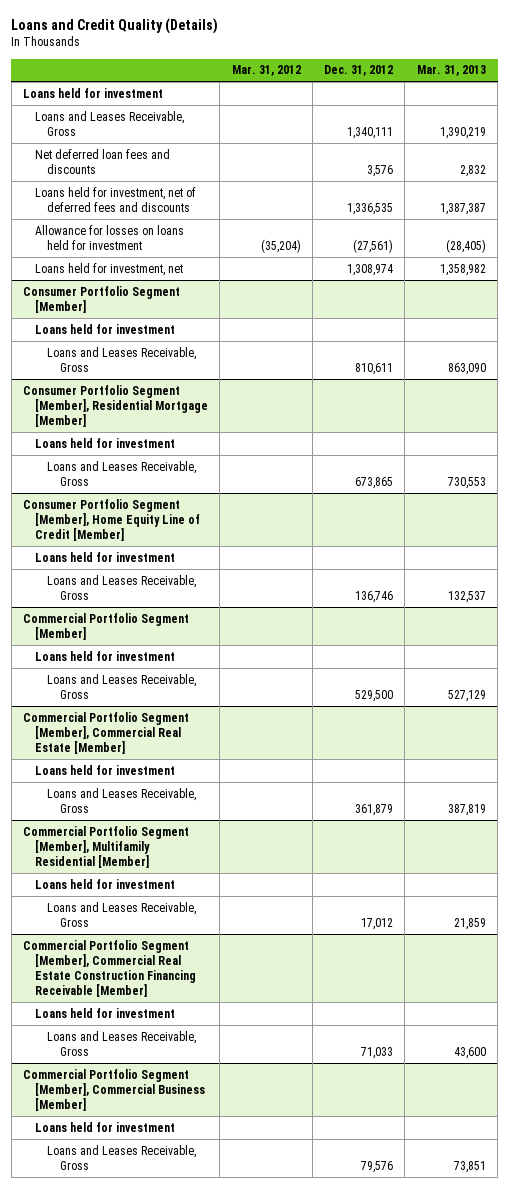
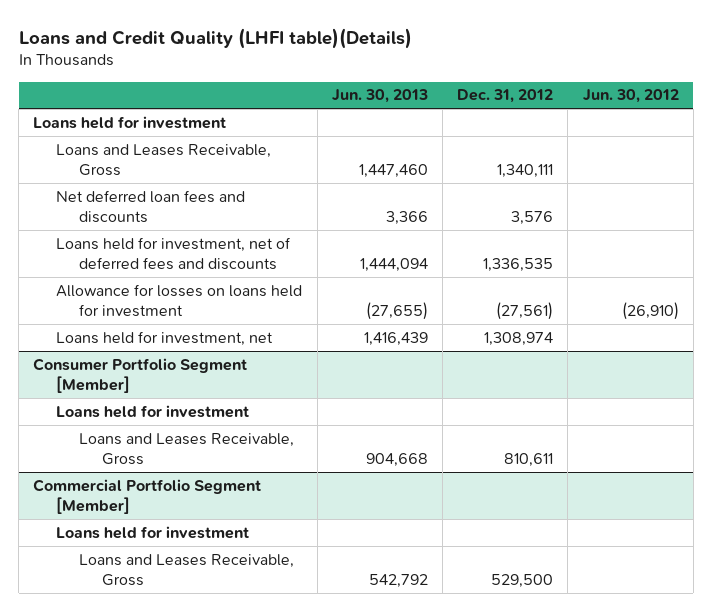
- Loans and Credit Quality (Details)
+ Loans and Credit Quality (LHFI table)(Details)
- | Mar. 31, 2012 | Dec. 31, 2012 | Mar. 31, 2013
+ | Jun. 30, 2013 | Dec. 31, 2012 | Jun. 30, 2012
- Consumer Portfolio Segment [Member], Residential Mortgage [Member]
- Loans held for investment
- Loans and Leases Receivable, Gross | | 673,865 | 730,553
- Consumer Portfolio Segment [Member], Home Equity Line of Credit [Member]
- Loans held for investment
- Loans and Leases Receivable, Gross | | 136,746 | 132,537
- Commercial Portfolio Segment [Member], Commercial Real Estate [Member]
- Loans held for investment
- Loans and Leases Receivable, Gross | | 361,879 | 387,819
- Commercial Portfolio Segment [Member], Multifamily Residential [Member]
- Loans held for investment
- Loans and Leases Receivable, Gross | | 17,012 | 21,859
- Commercial Portfolio Segment [Member], Commercial Real Estate Construction Financing Receivable [Member]
- Loans held for investment
- Loans and Leases Receivable, Gross | | 71,033 | 43,600
- Commercial Portfolio Segment [Member], Commercial Business [Member]
- Loans held for investment
- Loans and Leases Receivable, Gross | | 79,576 | 73,851

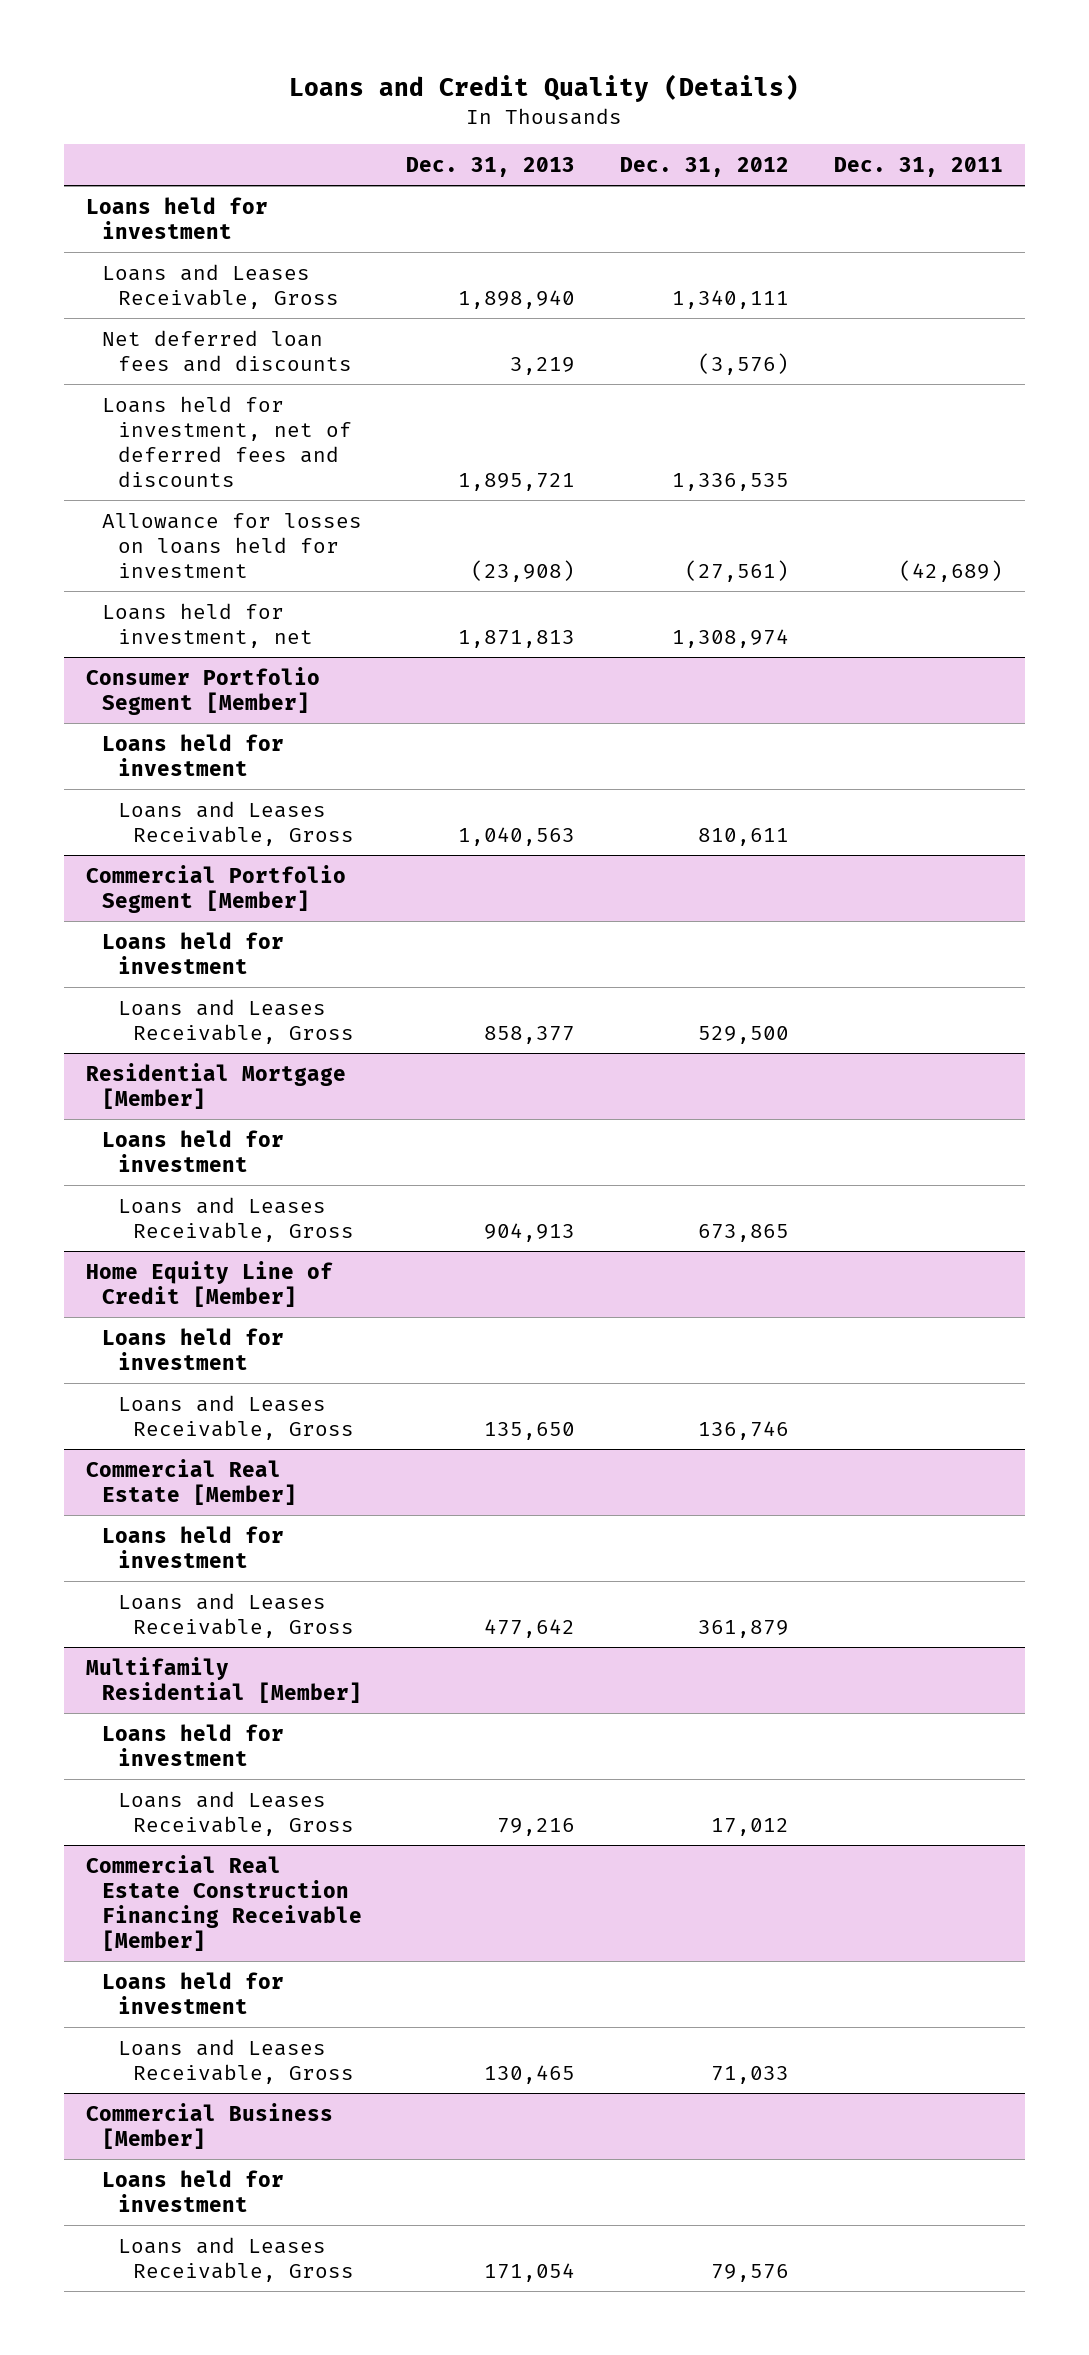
- Loans and Credit Quality (LHFI table)(Details)
+ Loans and Credit Quality (Details)
- | Jun. 30, 2013 | Dec. 31, 2012 | Jun. 30, 2012
+ | Dec. 31, 2013 | Dec. 31, 2012 | Dec. 31, 2011
- Net deferred loan fees and discounts | 3,366 | 3,576 |
+ Net deferred loan fees and discounts | 3,219 | (3,576) |
+ Residential Mortgage [Member]
+ Loans held for investment
+ Loans and Leases Receivable, Gross | 904,913 | 673,865 |
+ Home Equity Line of Credit [Member]
+ Loans held for investment
+ Loans and Leases Receivable, Gross | 135,650 | 136,746 |
+ Commercial Real Estate [Member]
+ Loans held for investment
+ Loans and Leases Receivable, Gross | 477,642 | 361,879 |
+ Multifamily Residential [Member]
+ Loans held for investment
+ Loans and Leases Receivable, Gross | 79,216 | 17,012 |
+ Commercial Real Estate Construction Financing Receivable [Member]
+ Loans held for investment
+ Loans and Leases Receivable, Gross | 130,465 | 71,033 |
+ Commercial Business [Member]
+ Loans held for investment
+ Loans and Leases Receivable, Gross | 171,054 | 79,576 |

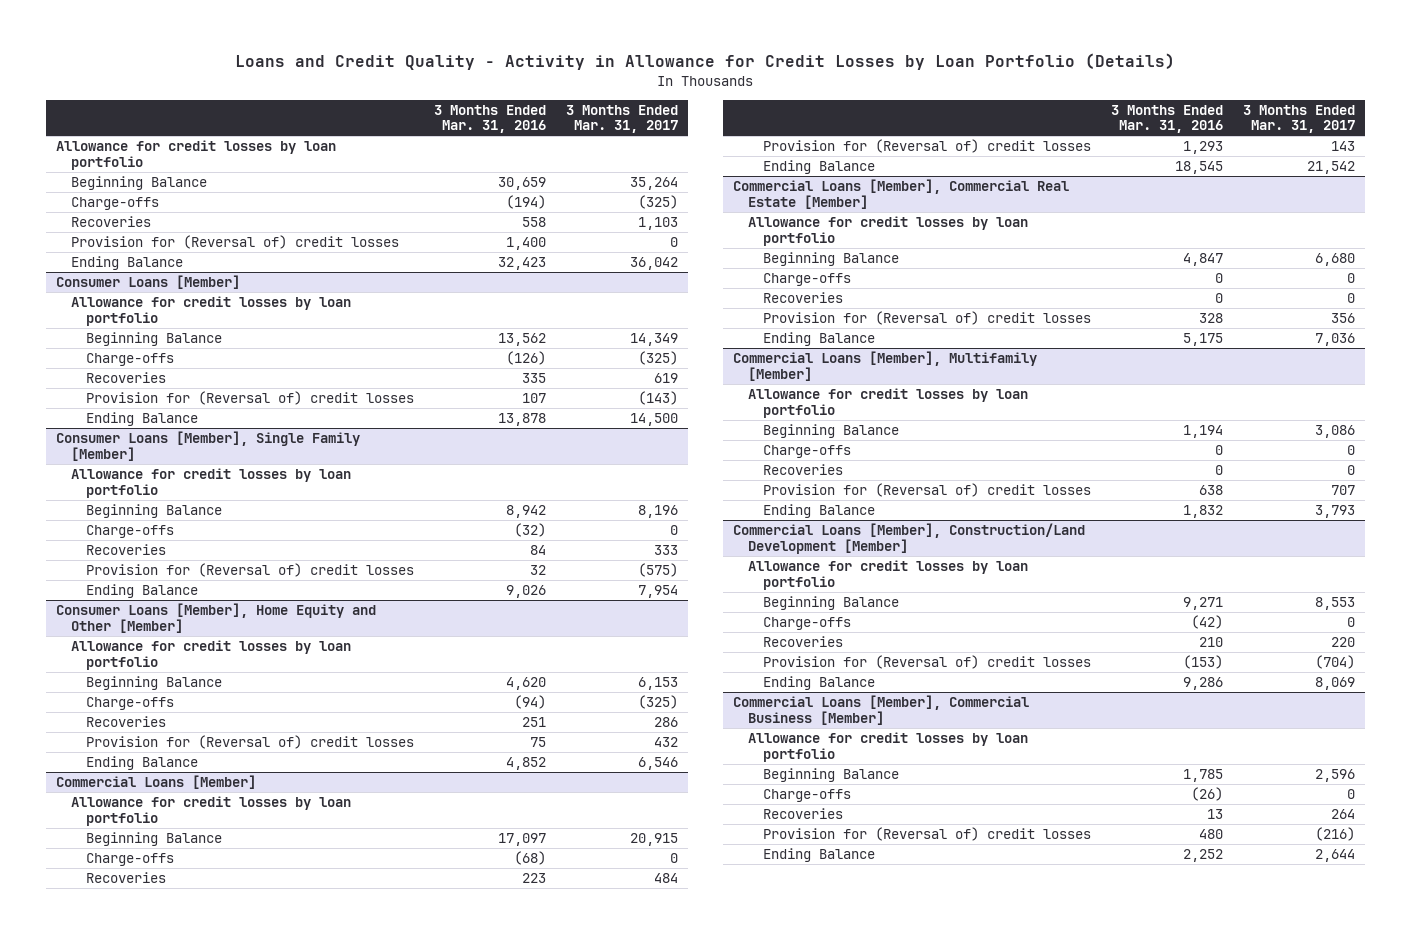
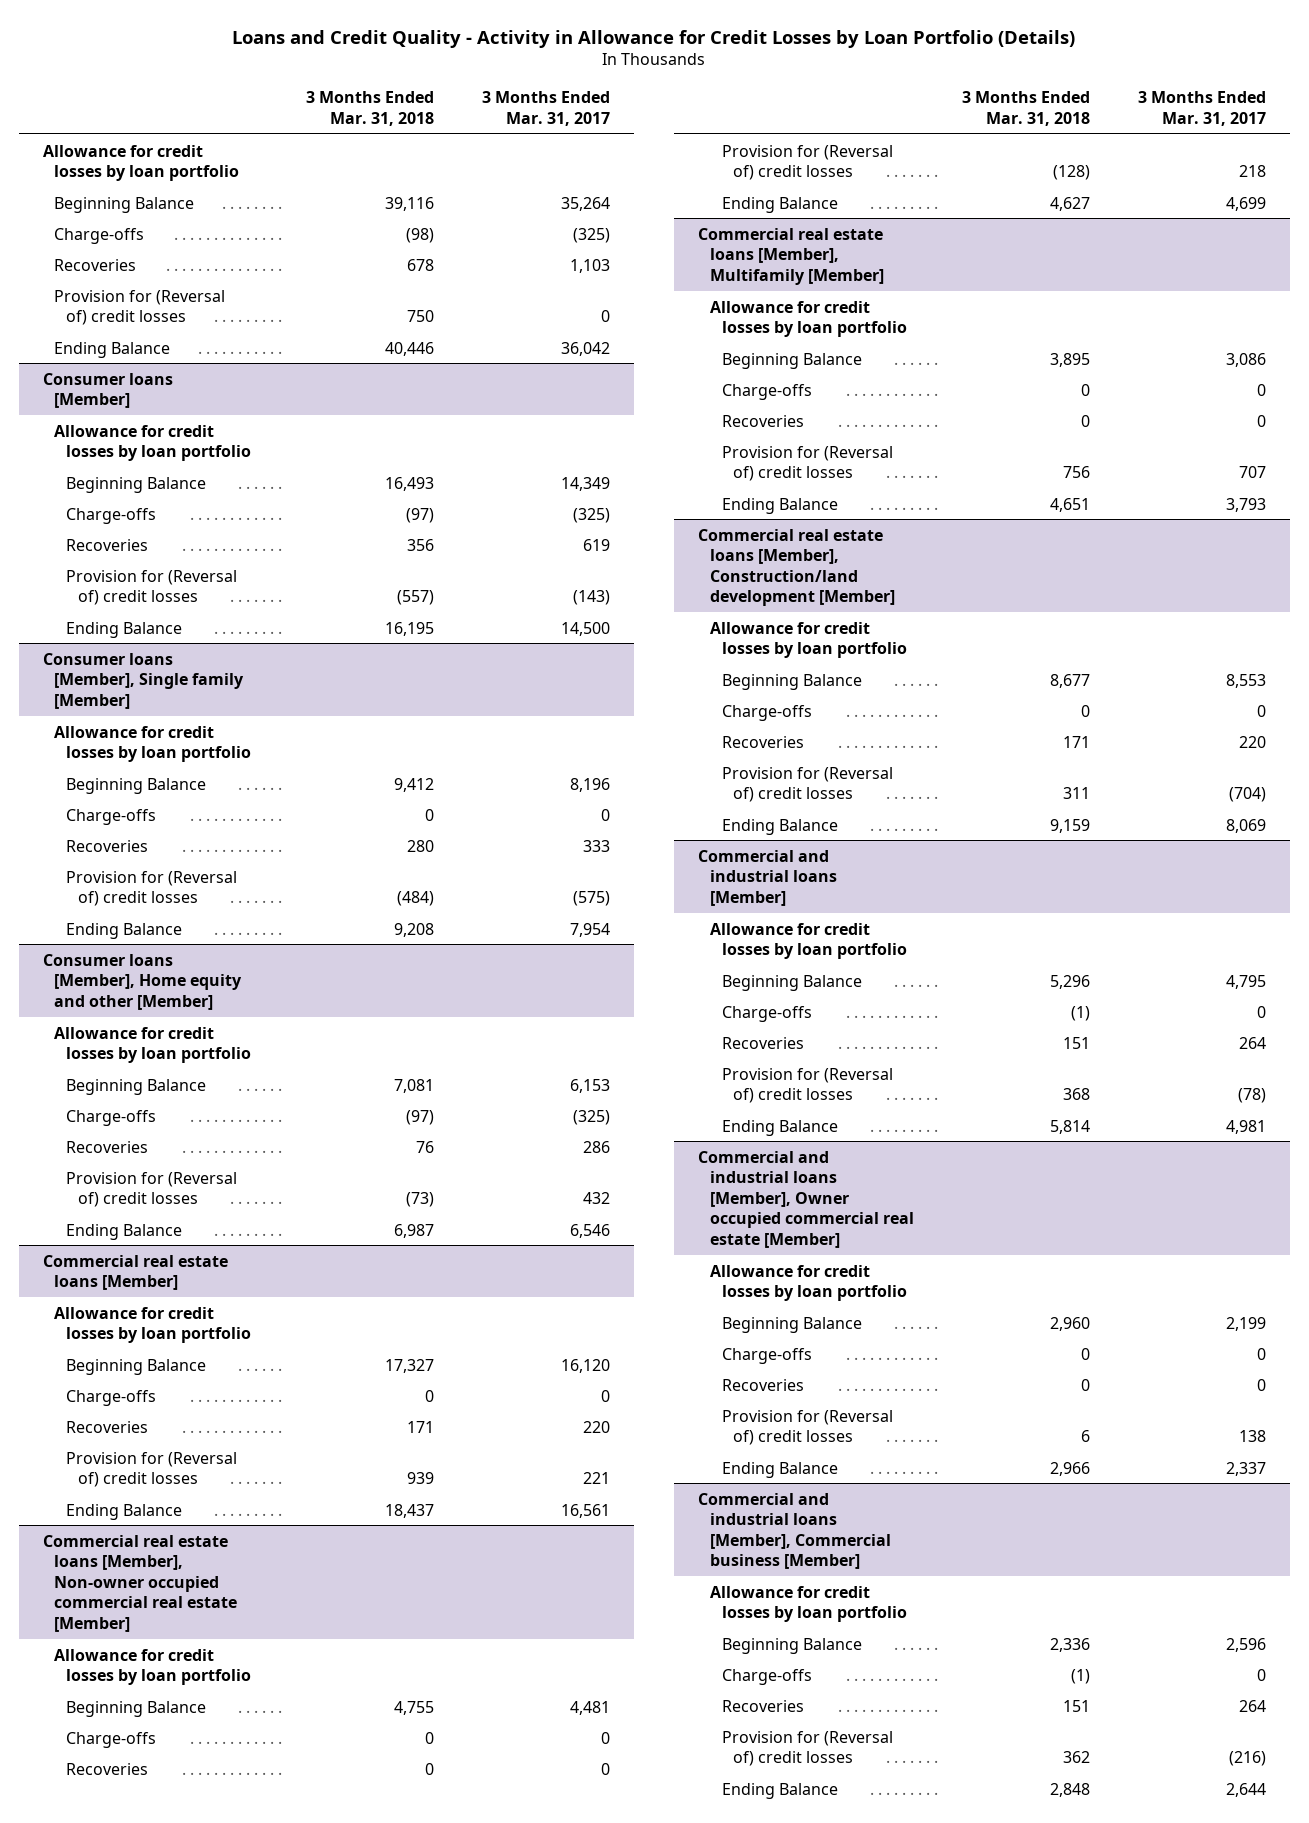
- | 3 Months Ended Mar. 31, 2016 | 3 Months Ended Mar. 31, 2017
+ | 3 Months Ended Mar. 31, 2018 | 3 Months Ended Mar. 31, 2017
- Consumer Loans [Member]
+ Consumer loans [Member]
- Consumer Loans [Member], Single Family [Member]
+ Consumer loans [Member], Single family [Member]
- Consumer Loans [Member], Home Equity and Other [Member]
+ Consumer loans [Member], Home equity and other [Member]
- Commercial Loans [Member]
+ Commercial real estate loans [Member]
- Beginning Balance | 17,097 | 20,915
+ Beginning Balance | 17,327 | 16,120
- Recoveries | 223 | 484
- Provision for (Reversal of) credit losses | 1,293 | 143
- Ending Balance | 18,545 | 21,542
- Commercial Loans [Member], Commercial Real Estate [Member]
+ Recoveries | 171 | 220
+ Provision for (Reversal of) credit losses | 939 | 221
+ Ending Balance | 18,437 | 16,561
+ Commercial real estate loans [Member], Non-owner occupied commercial real estate [Member]
- Beginning Balance | 4,847 | 6,680
+ Beginning Balance | 4,755 | 4,481
- Provision for (Reversal of) credit losses | 328 | 356
- Ending Balance | 5,175 | 7,036
- Commercial Loans [Member], Multifamily [Member]
+ Provision for (Reversal of) credit losses | (128) | 218
+ Ending Balance | 4,627 | 4,699
+ Commercial real estate loans [Member], Multifamily [Member]
- Commercial Loans [Member], Construction/Land Development [Member]
+ Commercial real estate loans [Member], Construction/land development [Member]
- Commercial Loans [Member], Commercial Business [Member]
+ Commercial and industrial loans [Member]
+ Beginning Balance | 5,296 | 4,795
+ Charge-offs | (1) | 0
+ Recoveries | 151 | 264
+ Provision for (Reversal of) credit losses | 368 | (78)
+ Ending Balance | 5,814 | 4,981
+ Commercial and industrial loans [Member], Owner occupied commercial real estate [Member]
+ Allowance for credit losses by loan portfolio
+ Beginning Balance | 2,960 | 2,199
+ Charge-offs | 0 | 0
+ Recoveries | 0 | 0
+ Provision for (Reversal of) credit losses | 6 | 138
+ Ending Balance | 2,966 | 2,337
+ Commercial and industrial loans [Member], Commercial business [Member]
+ Allowance for credit losses by loan portfolio

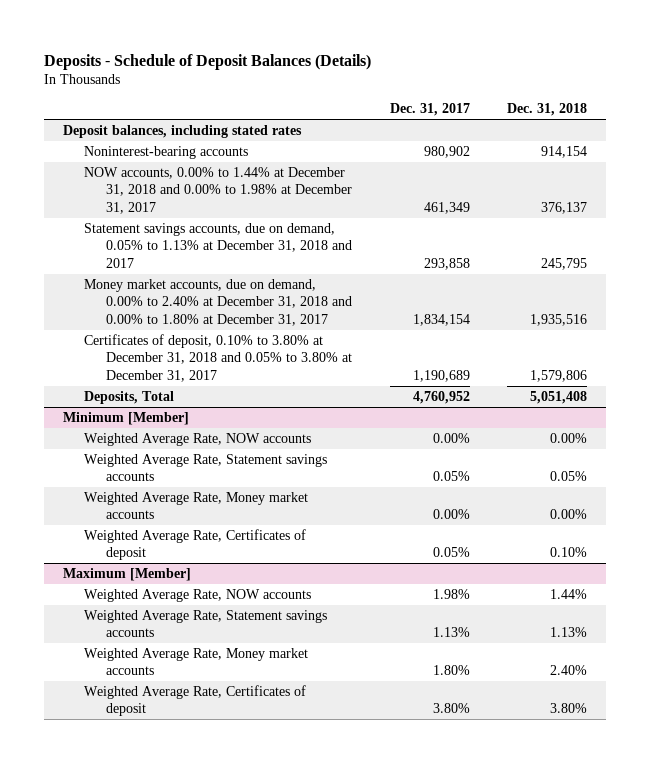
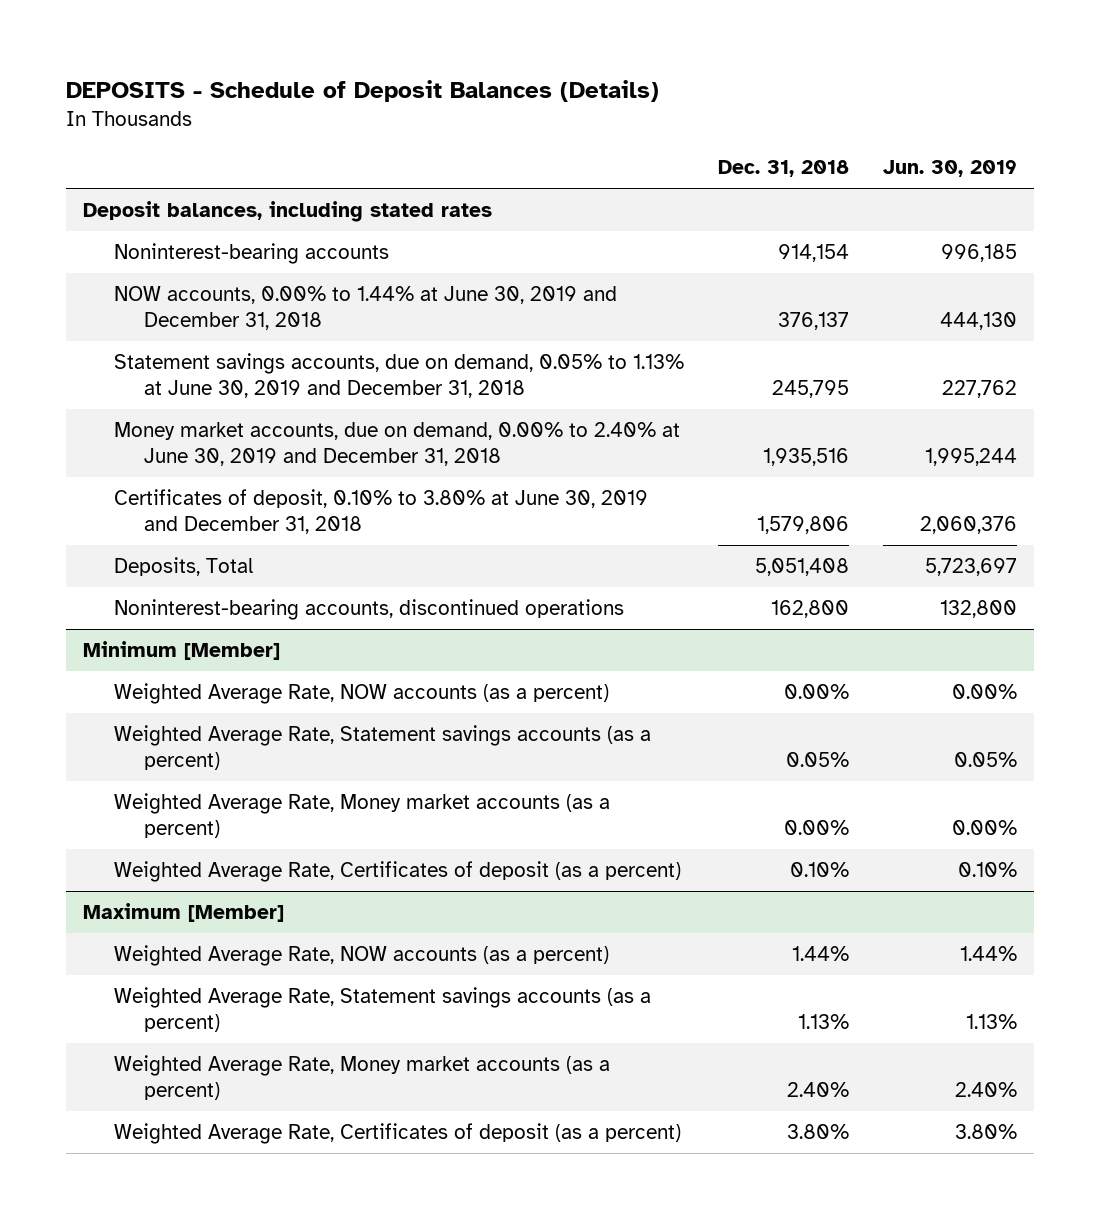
- Deposits - Schedule of Deposit Balances (Details)
+ DEPOSITS - Schedule of Deposit Balances (Details)
- | Dec. 31, 2017 | Dec. 31, 2018
+ | Dec. 31, 2018 | Jun. 30, 2019
- NOW accounts, 0.00% to 1.44% at December 31, 2018 and 0.00% to 1.98% at December 31, 2017 | 461,349 | 376,137
- Statement savings accounts, due on demand, 0.05% to 1.13% at December 31, 2018 and 2017 | 293,858 | 245,795
- Money market accounts, due on demand, 0.00% to 2.40% at December 31, 2018 and 0.00% to 1.80% at December 31, 2017 | 1,834,154 | 1,935,516
- Certificates of deposit, 0.10% to 3.80% at December 31, 2018 and 0.05% to 3.80% at December 31, 2017 | 1,190,689 | 1,579,806
+ NOW accounts, 0.00% to 1.44% at June 30, 2019 and December 31, 2018 | 376,137 | 444,130
+ Statement savings accounts, due on demand, 0.05% to 1.13% at June 30, 2019 and December 31, 2018 | 245,795 | 227,762
+ Money market accounts, due on demand, 0.00% to 2.40% at June 30, 2019 and December 31, 2018 | 1,935,516 | 1,995,244
+ Certificates of deposit, 0.10% to 3.80% at June 30, 2019 and December 31, 2018 | 1,579,806 | 2,060,376
+ Noninterest-bearing accounts, discontinued operations | 162,800 | 132,800
@ Minimum [Member]
- Weighted Average Rate, NOW accounts | 0.00% | 0.00%
- Weighted Average Rate, Statement savings accounts | 0.05% | 0.05%
- Weighted Average Rate, Money market accounts | 0.00% | 0.00%
- Weighted Average Rate, Certificates of deposit | 0.05% | 0.10%
+ Weighted Average Rate, NOW accounts (as a percent) | 0.00% | 0.00%
+ Weighted Average Rate, Statement savings accounts (as a percent) | 0.05% | 0.05%
+ Weighted Average Rate, Money market accounts (as a percent) | 0.00% | 0.00%
+ Weighted Average Rate, Certificates of deposit (as a percent) | 0.10% | 0.10%
@ Maximum [Member]
- Weighted Average Rate, NOW accounts | 1.98% | 1.44%
- Weighted Average Rate, Statement savings accounts | 1.13% | 1.13%
- Weighted Average Rate, Money market accounts | 1.80% | 2.40%
- Weighted Average Rate, Certificates of deposit | 3.80% | 3.80%
+ Weighted Average Rate, NOW accounts (as a percent) | 1.44% | 1.44%
+ Weighted Average Rate, Statement savings accounts (as a percent) | 1.13% | 1.13%
+ Weighted Average Rate, Money market accounts (as a percent) | 2.40% | 2.40%
+ Weighted Average Rate, Certificates of deposit (as a percent) | 3.80% | 3.80%

